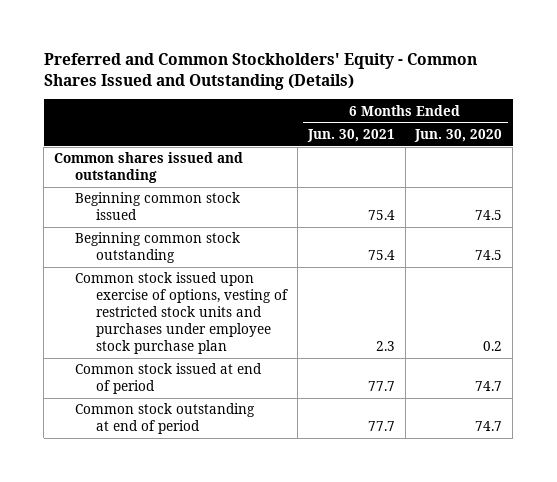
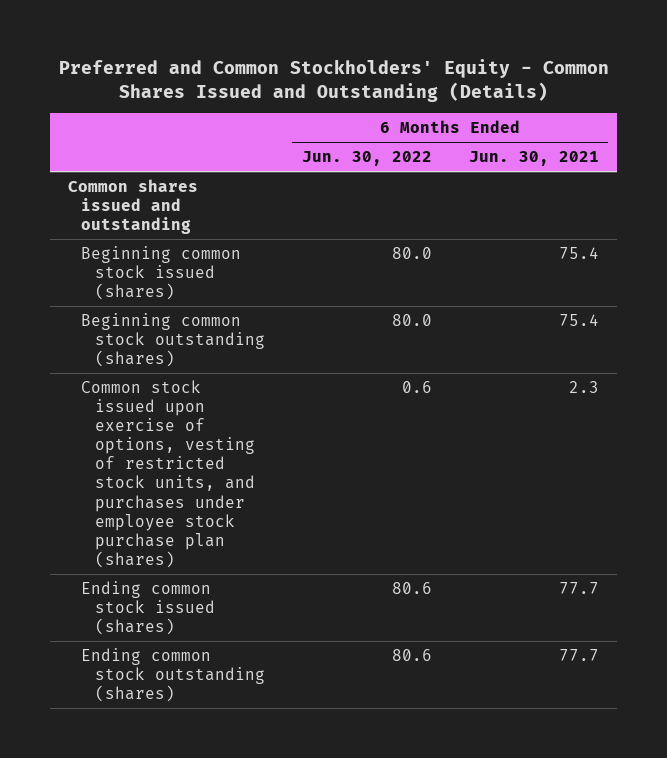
- | 6 Months Ended Jun. 30, 2021 | 6 Months Ended Jun. 30, 2020
+ | 6 Months Ended Jun. 30, 2022 | 6 Months Ended Jun. 30, 2021
- Beginning common stock issued | 75.4 | 74.5
- Beginning common stock outstanding | 75.4 | 74.5
- Common stock issued upon exercise of options, vesting of restricted stock units and purchases under employee stock purchase plan | 2.3 | 0.2
- Common stock issued at end of period | 77.7 | 74.7
- Common stock outstanding at end of period | 77.7 | 74.7
+ Beginning common stock issued (shares) | 80.0 | 75.4
+ Beginning common stock outstanding (shares) | 80.0 | 75.4
+ Common stock issued upon exercise of options, vesting of restricted stock units, and purchases under employee stock purchase plan (shares) | 0.6 | 2.3
+ Ending common stock issued (shares) | 80.6 | 77.7
+ Ending common stock outstanding (shares) | 80.6 | 77.7

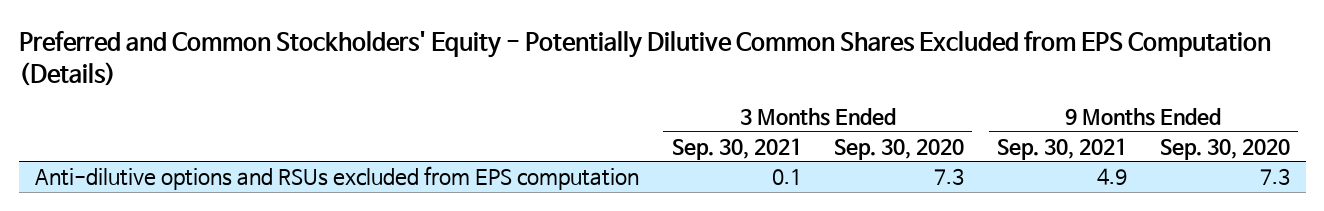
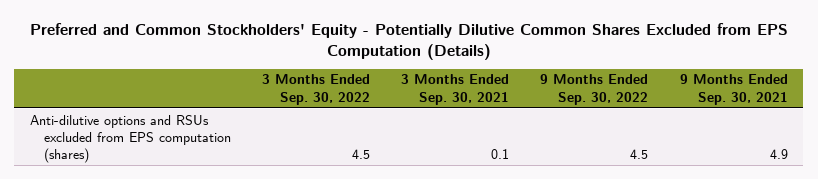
- | 3 Months Ended Sep. 30, 2021 | 3 Months Ended Sep. 30, 2020 | 9 Months Ended Sep. 30, 2021 | 9 Months Ended Sep. 30, 2020
+ | 3 Months Ended Sep. 30, 2022 | 3 Months Ended Sep. 30, 2021 | 9 Months Ended Sep. 30, 2022 | 9 Months Ended Sep. 30, 2021
- Anti-dilutive options and RSUs excluded from EPS computation | 0.1 | 7.3 | 4.9 | 7.3
+ Anti-dilutive options and RSUs excluded from EPS computation (shares) | 4.5 | 0.1 | 4.5 | 4.9

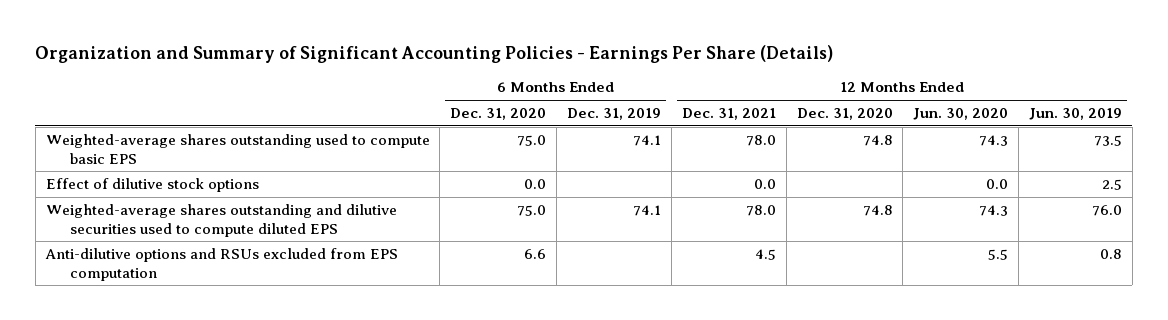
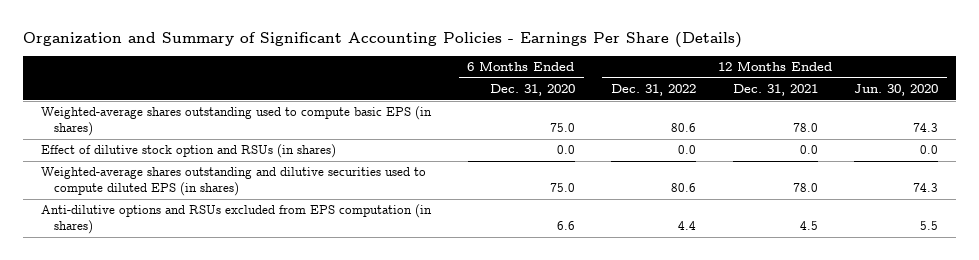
- | 6 Months Ended Dec. 31, 2020 | 6 Months Ended Dec. 31, 2019 | 12 Months Ended Dec. 31, 2021 | 12 Months Ended Dec. 31, 2020 | 12 Months Ended Jun. 30, 2020 | 12 Months Ended Jun. 30, 2019
+ | 6 Months Ended Dec. 31, 2020 | 12 Months Ended Dec. 31, 2022 | 12 Months Ended Dec. 31, 2021 | 12 Months Ended Jun. 30, 2020
- Weighted-average shares outstanding used to compute basic EPS | 75.0 | 74.1 | 78.0 | 74.8 | 74.3 | 73.5
- Effect of dilutive stock options | 0.0 | | 0.0 | | 0.0 | 2.5
- Weighted-average shares outstanding and dilutive securities used to compute diluted EPS | 75.0 | 74.1 | 78.0 | 74.8 | 74.3 | 76.0
- Anti-dilutive options and RSUs excluded from EPS computation | 6.6 | | 4.5 | | 5.5 | 0.8
+ Weighted-average shares outstanding used to compute basic EPS (in shares) | 75.0 | 80.6 | 78.0 | 74.3
+ Effect of dilutive stock option and RSUs (in shares) | 0.0 | 0.0 | 0.0 | 0.0
+ Weighted-average shares outstanding and dilutive securities used to compute diluted EPS (in shares) | 75.0 | 80.6 | 78.0 | 74.3
+ Anti-dilutive options and RSUs excluded from EPS computation (in shares) | 6.6 | 4.4 | 4.5 | 5.5

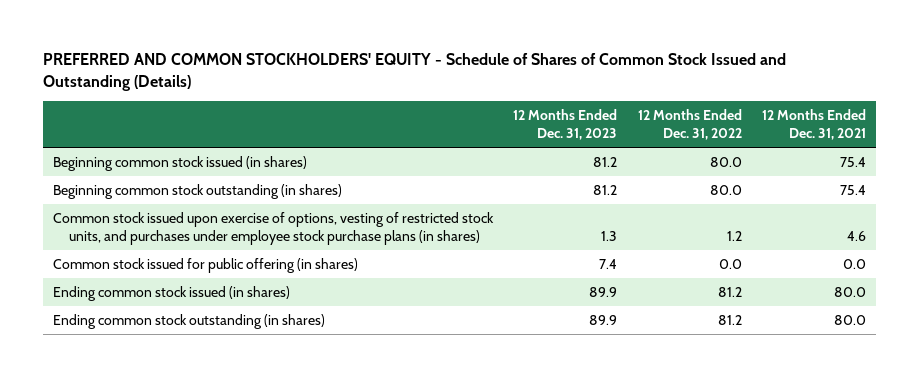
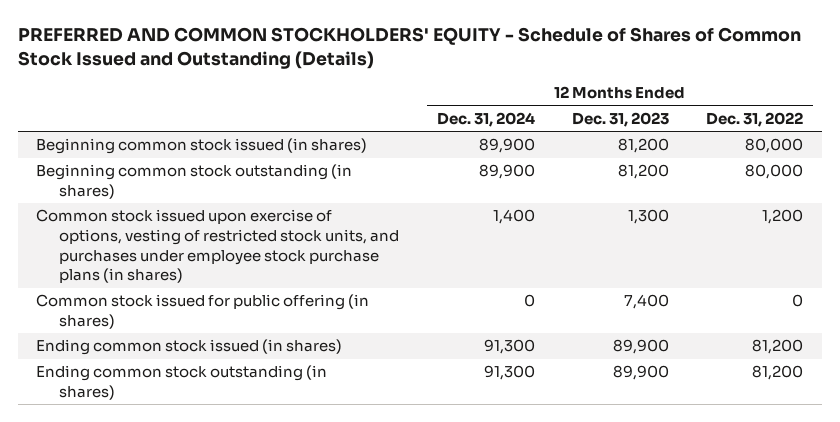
- | 12 Months Ended Dec. 31, 2023 | 12 Months Ended Dec. 31, 2022 | 12 Months Ended Dec. 31, 2021
+ | 12 Months Ended Dec. 31, 2024 | 12 Months Ended Dec. 31, 2023 | 12 Months Ended Dec. 31, 2022
- Beginning common stock issued (in shares) | 81.2 | 80.0 | 75.4
- Beginning common stock outstanding (in shares) | 81.2 | 80.0 | 75.4
- Common stock issued upon exercise of options, vesting of restricted stock units, and purchases under employee stock purchase plans (in shares) | 1.3 | 1.2 | 4.6
- Common stock issued for public offering (in shares) | 7.4 | 0.0 | 0.0
- Ending common stock issued (in shares) | 89.9 | 81.2 | 80.0
- Ending common stock outstanding (in shares) | 89.9 | 81.2 | 80.0
+ Beginning common stock issued (in shares) | 89,900 | 81,200 | 80,000
+ Beginning common stock outstanding (in shares) | 89,900 | 81,200 | 80,000
+ Common stock issued upon exercise of options, vesting of restricted stock units, and purchases under employee stock purchase plans (in shares) | 1,400 | 1,300 | 1,200
+ Common stock issued for public offering (in shares) | 0 | 7,400 | 0
+ Ending common stock issued (in shares) | 91,300 | 89,900 | 81,200
+ Ending common stock outstanding (in shares) | 91,300 | 89,900 | 81,200

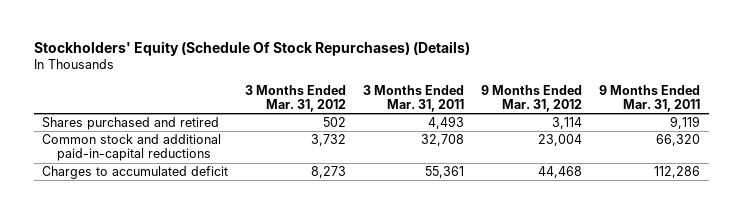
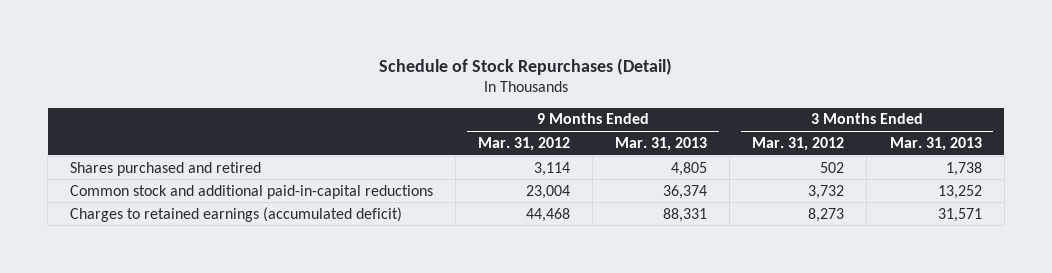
- Stockholders' Equity (Schedule Of Stock Repurchases) (Details)
+ Schedule of Stock Repurchases (Detail)
- | 3 Months Ended Mar. 31, 2012 | 3 Months Ended Mar. 31, 2011 | 9 Months Ended Mar. 31, 2012 | 9 Months Ended Mar. 31, 2011
+ | 9 Months Ended Mar. 31, 2012 | 9 Months Ended Mar. 31, 2013 | 3 Months Ended Mar. 31, 2012 | 3 Months Ended Mar. 31, 2013
- Charges to accumulated deficit | 8,273 | 55,361 | 44,468 | 112,286
+ Charges to retained earnings (accumulated deficit) | 44,468 | 88,331 | 8,273 | 31,571

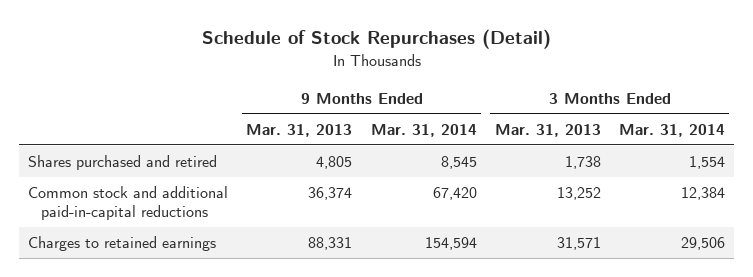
- | 9 Months Ended Mar. 31, 2012 | 9 Months Ended Mar. 31, 2013 | 3 Months Ended Mar. 31, 2012 | 3 Months Ended Mar. 31, 2013
+ | 9 Months Ended Mar. 31, 2013 | 9 Months Ended Mar. 31, 2014 | 3 Months Ended Mar. 31, 2013 | 3 Months Ended Mar. 31, 2014
- Charges to retained earnings (accumulated deficit) | 44,468 | 88,331 | 8,273 | 31,571
+ Charges to retained earnings | 88,331 | 154,594 | 31,571 | 29,506

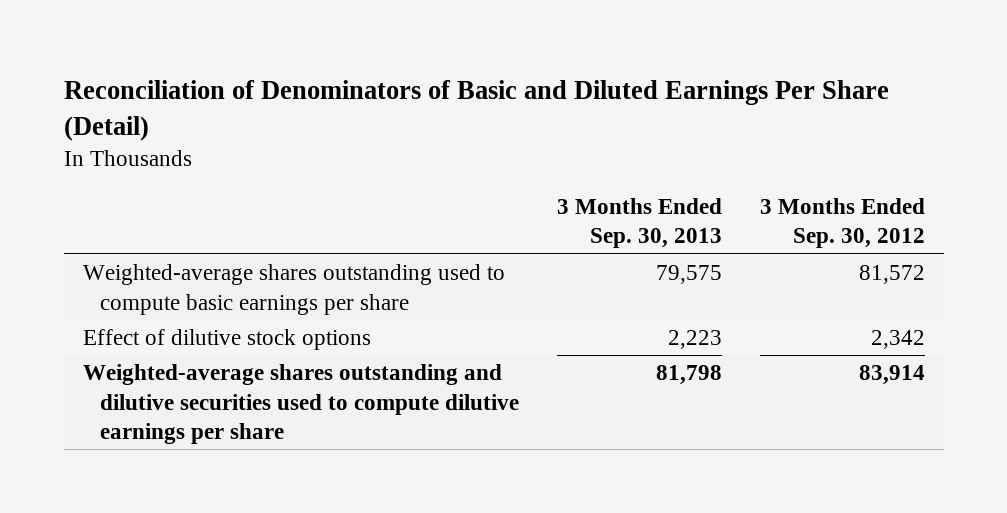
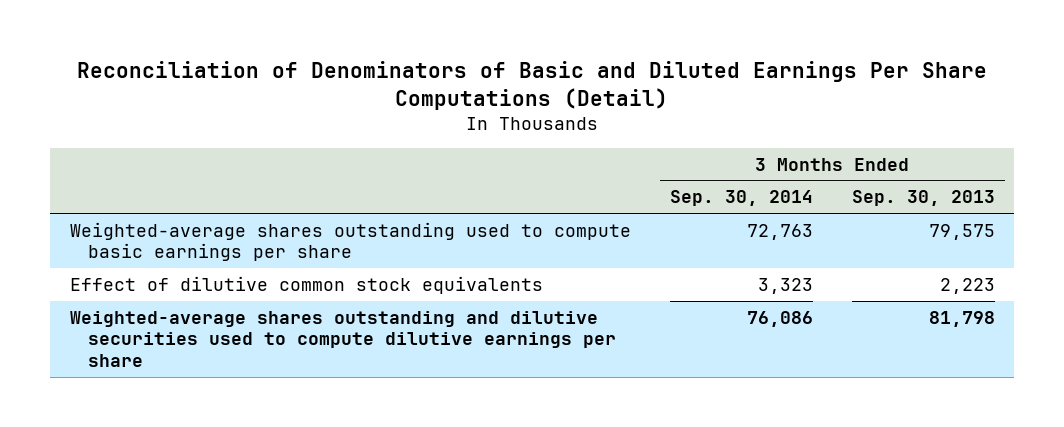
- Reconciliation of Denominators of Basic and Diluted Earnings Per Share (Detail)
+ Reconciliation of Denominators of Basic and Diluted Earnings Per Share Computations (Detail)
- | 3 Months Ended Sep. 30, 2013 | 3 Months Ended Sep. 30, 2012
+ | 3 Months Ended Sep. 30, 2014 | 3 Months Ended Sep. 30, 2013
- Effect of dilutive stock options | 2,223 | 2,342
+ Effect of dilutive common stock equivalents | 3,323 | 2,223

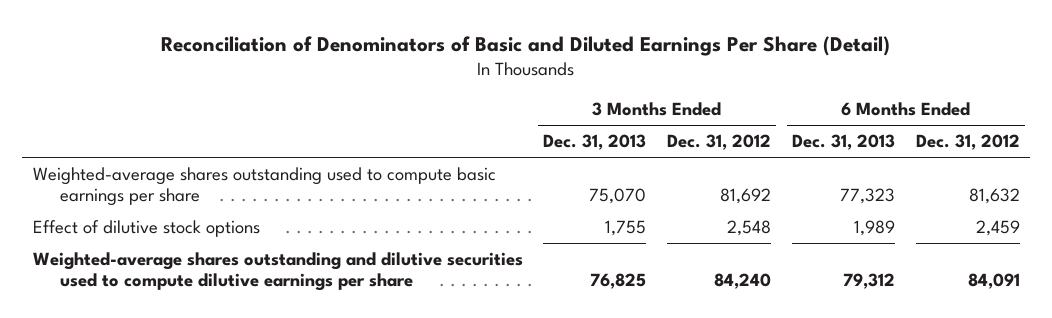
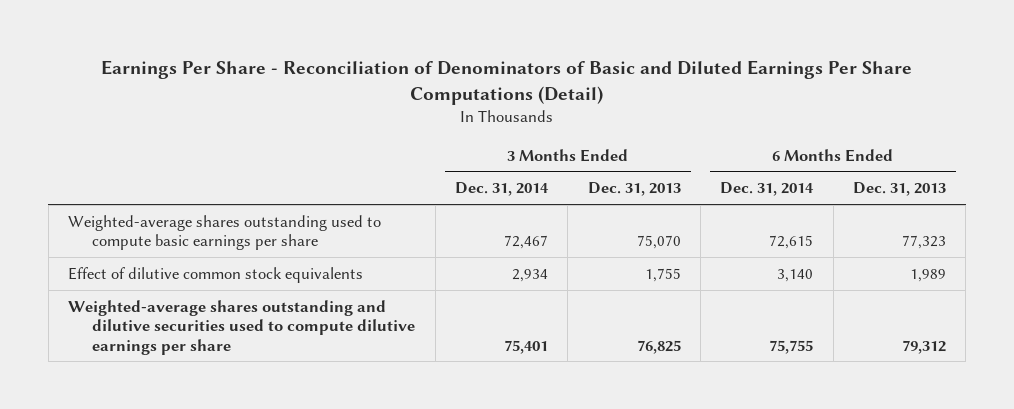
- Reconciliation of Denominators of Basic and Diluted Earnings Per Share (Detail)
+ Earnings Per Share - Reconciliation of Denominators of Basic and Diluted Earnings Per Share Computations (Detail)
- | 3 Months Ended Dec. 31, 2013 | 3 Months Ended Dec. 31, 2012 | 6 Months Ended Dec. 31, 2013 | 6 Months Ended Dec. 31, 2012
+ | 3 Months Ended Dec. 31, 2014 | 3 Months Ended Dec. 31, 2013 | 6 Months Ended Dec. 31, 2014 | 6 Months Ended Dec. 31, 2013
- Effect of dilutive stock options | 1,755 | 2,548 | 1,989 | 2,459
+ Effect of dilutive common stock equivalents | 2,934 | 1,755 | 3,140 | 1,989

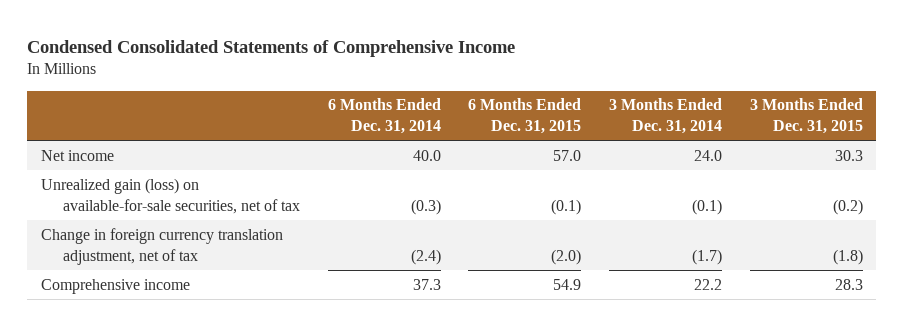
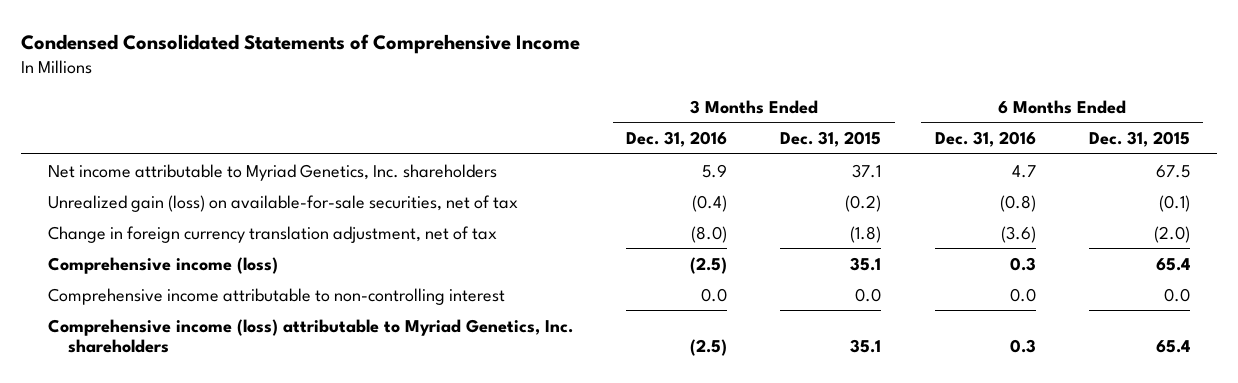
- | 6 Months Ended Dec. 31, 2014 | 6 Months Ended Dec. 31, 2015 | 3 Months Ended Dec. 31, 2014 | 3 Months Ended Dec. 31, 2015
+ | 3 Months Ended Dec. 31, 2016 | 3 Months Ended Dec. 31, 2015 | 6 Months Ended Dec. 31, 2016 | 6 Months Ended Dec. 31, 2015
- Net income | 40.0 | 57.0 | 24.0 | 30.3
+ Net income attributable to Myriad Genetics, Inc. shareholders | 5.9 | 37.1 | 4.7 | 67.5
- Comprehensive income | 37.3 | 54.9 | 22.2 | 28.3
+ Comprehensive income (loss) | (2.5) | 35.1 | 0.3 | 65.4
+ Comprehensive income attributable to non-controlling interest | 0.0 | 0.0 | 0.0 | 0.0
+ Comprehensive income (loss) attributable to Myriad Genetics, Inc. shareholders | (2.5) | 35.1 | 0.3 | 65.4

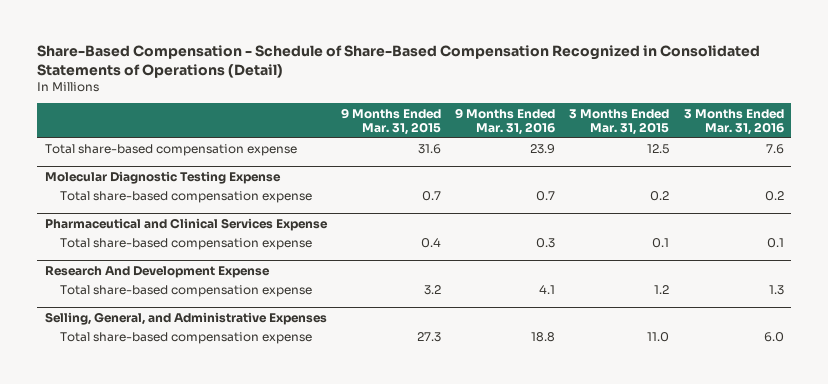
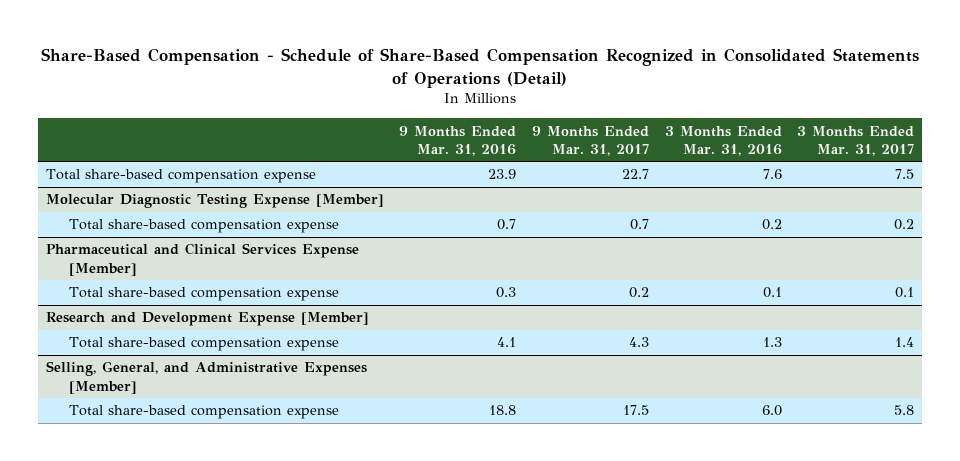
- | 9 Months Ended Mar. 31, 2015 | 9 Months Ended Mar. 31, 2016 | 3 Months Ended Mar. 31, 2015 | 3 Months Ended Mar. 31, 2016
+ | 9 Months Ended Mar. 31, 2016 | 9 Months Ended Mar. 31, 2017 | 3 Months Ended Mar. 31, 2016 | 3 Months Ended Mar. 31, 2017
- Molecular Diagnostic Testing Expense
+ Molecular Diagnostic Testing Expense [Member]
- Pharmaceutical and Clinical Services Expense
+ Pharmaceutical and Clinical Services Expense [Member]
- Research And Development Expense
+ Research and Development Expense [Member]
- Selling, General, and Administrative Expenses
+ Selling, General, and Administrative Expenses [Member]

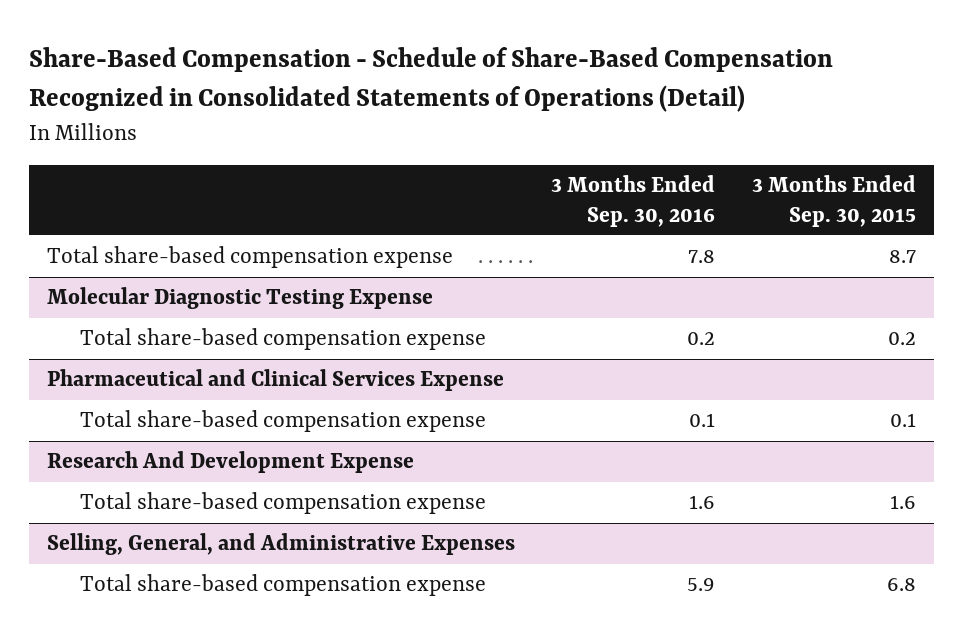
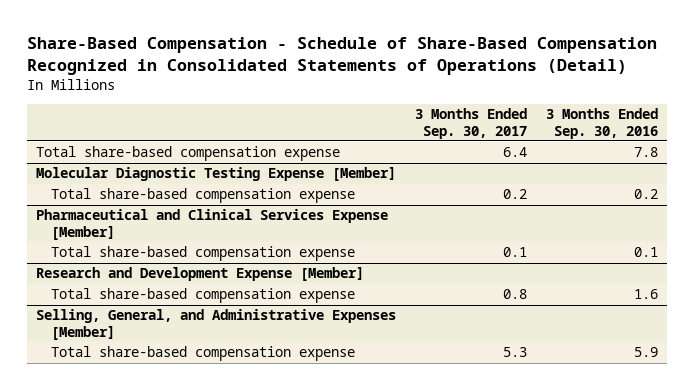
- | 3 Months Ended Sep. 30, 2016 | 3 Months Ended Sep. 30, 2015
+ | 3 Months Ended Sep. 30, 2017 | 3 Months Ended Sep. 30, 2016
- Molecular Diagnostic Testing Expense
+ Molecular Diagnostic Testing Expense [Member]
- Pharmaceutical and Clinical Services Expense
+ Pharmaceutical and Clinical Services Expense [Member]
- Research And Development Expense
+ Research and Development Expense [Member]
- Selling, General, and Administrative Expenses
+ Selling, General, and Administrative Expenses [Member]

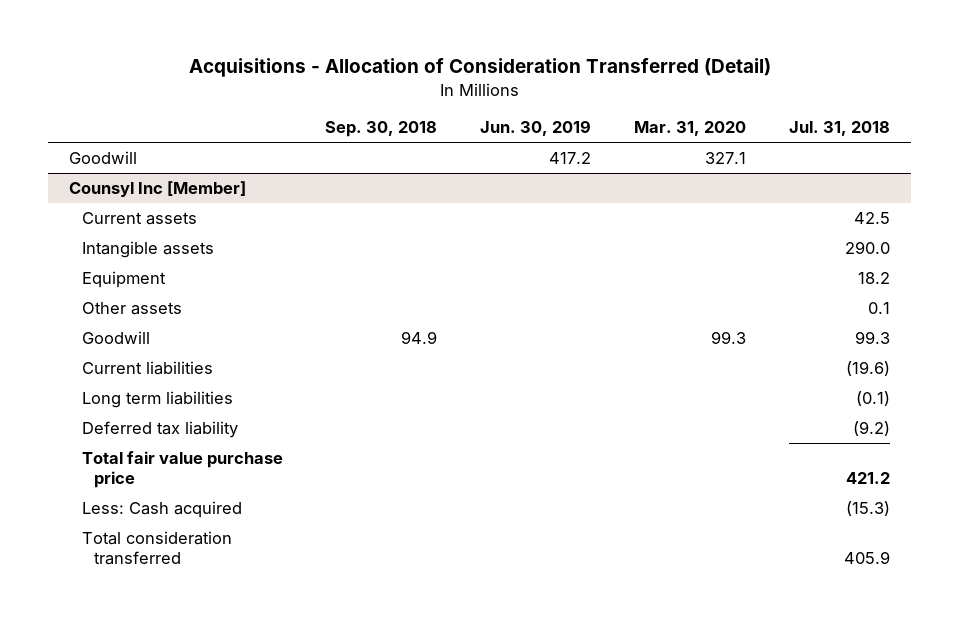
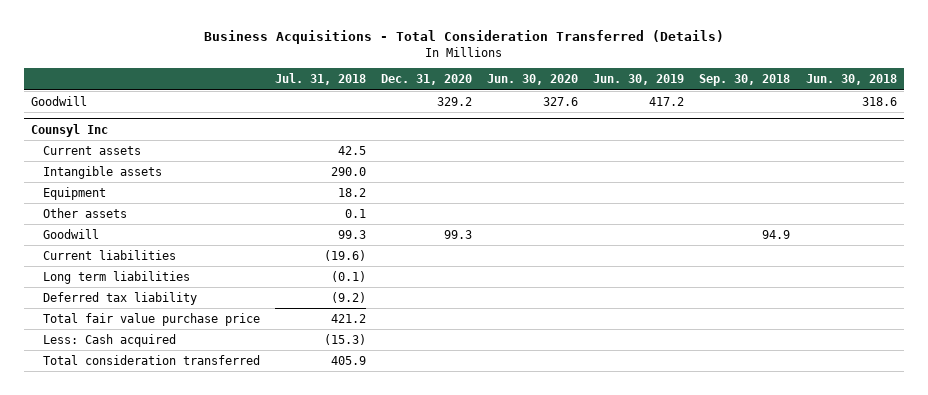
- Acquisitions - Allocation of Consideration Transferred (Detail)
+ Business Acquisitions - Total Consideration Transferred (Details)
- | Sep. 30, 2018 | Jun. 30, 2019 | Mar. 31, 2020 | Jul. 31, 2018
+ | Jul. 31, 2018 | Dec. 31, 2020 | Jun. 30, 2020 | Jun. 30, 2019 | Sep. 30, 2018 | Jun. 30, 2018
- Counsyl Inc [Member]
+ Counsyl Inc

